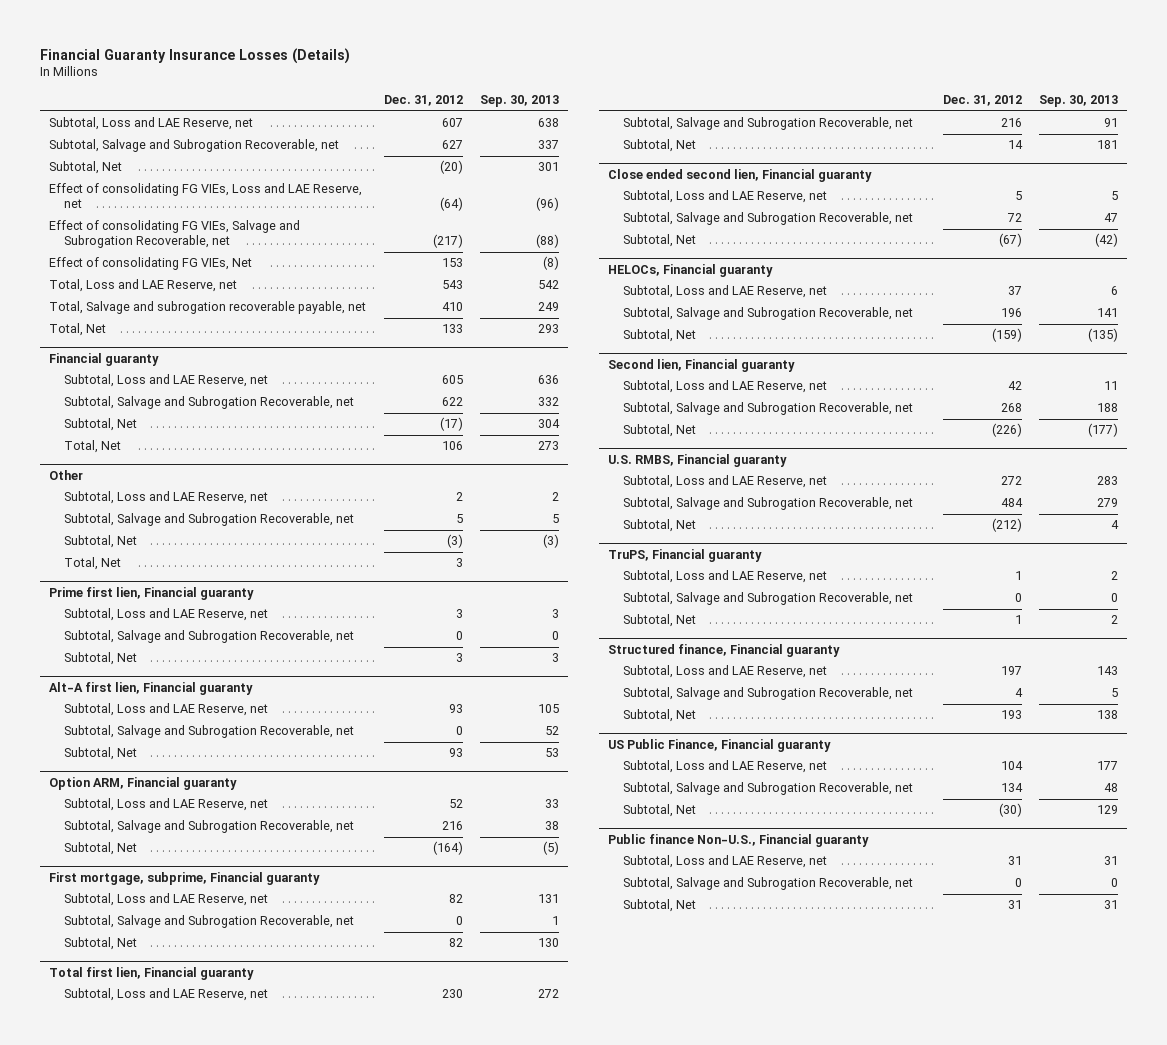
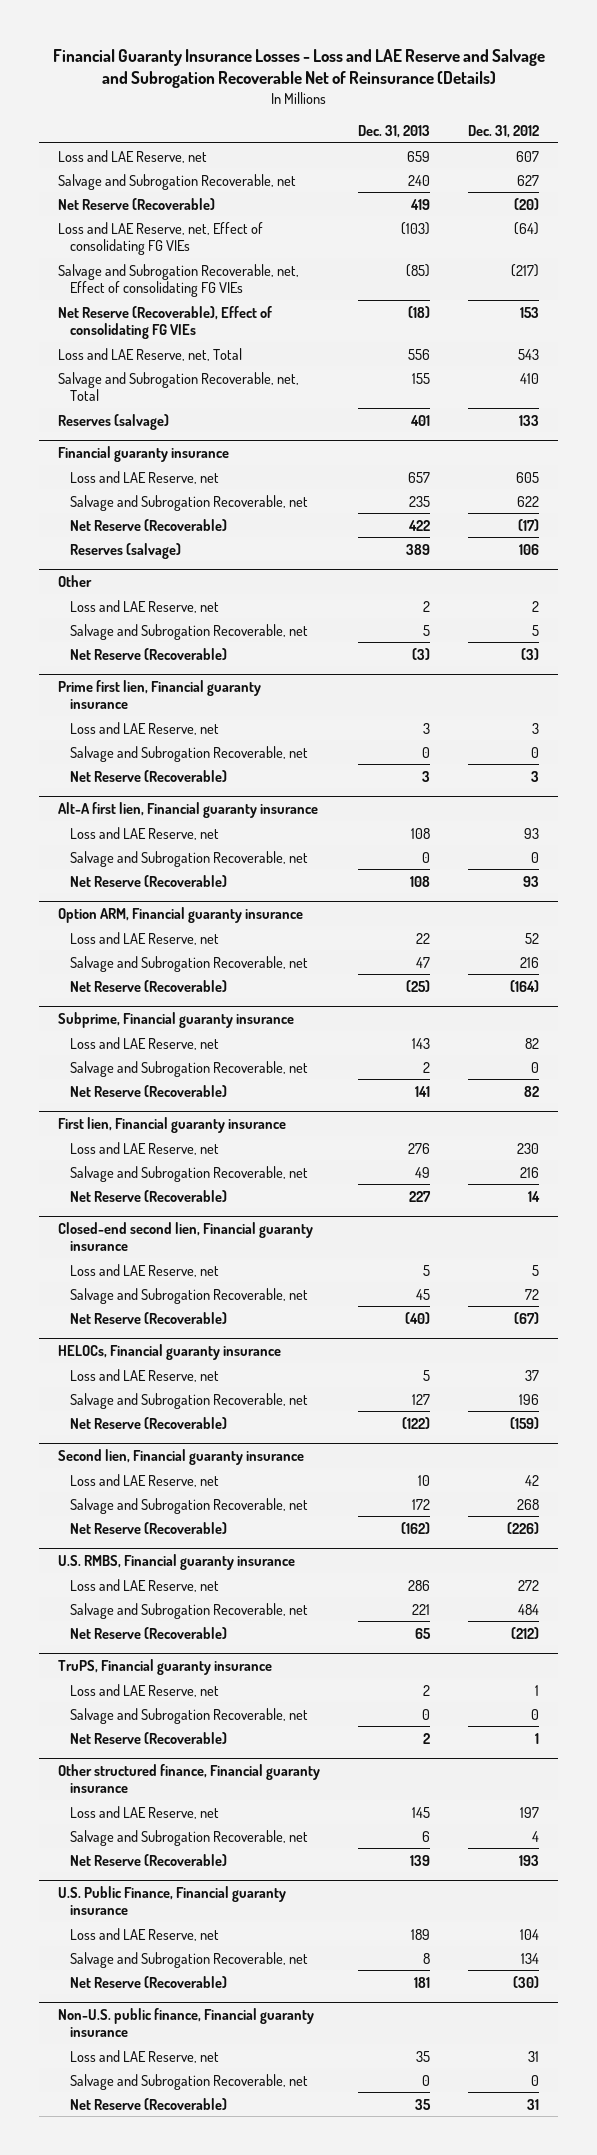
- Financial Guaranty Insurance Losses (Details)
+ Financial Guaranty Insurance Losses - Loss and LAE Reserve and Salvage and Subrogation Recoverable Net of Reinsurance (Details)
- | Dec. 31, 2012 | Sep. 30, 2013
+ | Dec. 31, 2013 | Dec. 31, 2012
- Subtotal, Loss and LAE Reserve, net | 607 | 638
- Subtotal, Salvage and Subrogation Recoverable, net | 627 | 337
- Subtotal, Net | (20) | 301
- Effect of consolidating FG VIEs, Loss and LAE Reserve, net | (64) | (96)
- Effect of consolidating FG VIEs, Salvage and Subrogation Recoverable, net | (217) | (88)
- Effect of consolidating FG VIEs, Net | 153 | (8)
- Total, Loss and LAE Reserve, net | 543 | 542
- Total, Salvage and subrogation recoverable payable, net | 410 | 249
- Total, Net | 133 | 293
- Financial guaranty
- Subtotal, Loss and LAE Reserve, net | 605 | 636
- Subtotal, Salvage and Subrogation Recoverable, net | 622 | 332
- Subtotal, Net | (17) | 304
- Total, Net | 106 | 273
+ Loss and LAE Reserve, net | 659 | 607
+ Salvage and Subrogation Recoverable, net | 240 | 627
+ Net Reserve (Recoverable) | 419 | (20)
+ Loss and LAE Reserve, net, Effect of consolidating FG VIEs | (103) | (64)
+ Salvage and Subrogation Recoverable, net, Effect of consolidating FG VIEs | (85) | (217)
+ Net Reserve (Recoverable), Effect of consolidating FG VIEs | (18) | 153
+ Loss and LAE Reserve, net, Total | 556 | 543
+ Salvage and Subrogation Recoverable, net, Total | 155 | 410
+ Reserves (salvage) | 401 | 133
+ Financial guaranty insurance
+ Loss and LAE Reserve, net | 657 | 605
+ Salvage and Subrogation Recoverable, net | 235 | 622
+ Net Reserve (Recoverable) | 422 | (17)
+ Reserves (salvage) | 389 | 106
@ Other
- Subtotal, Loss and LAE Reserve, net | 2 | 2
- Subtotal, Salvage and Subrogation Recoverable, net | 5 | 5
- Subtotal, Net | (3) | (3)
- Total, Net | 3 |
- Prime first lien, Financial guaranty
- Subtotal, Loss and LAE Reserve, net | 3 | 3
- Subtotal, Salvage and Subrogation Recoverable, net | 0 | 0
- Subtotal, Net | 3 | 3
- Alt-A first lien, Financial guaranty
- Subtotal, Loss and LAE Reserve, net | 93 | 105
- Subtotal, Salvage and Subrogation Recoverable, net | 0 | 52
- Subtotal, Net | 93 | 53
- Option ARM, Financial guaranty
- Subtotal, Loss and LAE Reserve, net | 52 | 33
- Subtotal, Salvage and Subrogation Recoverable, net | 216 | 38
- Subtotal, Net | (164) | (5)
- First mortgage, subprime, Financial guaranty
- Subtotal, Loss and LAE Reserve, net | 82 | 131
- Subtotal, Salvage and Subrogation Recoverable, net | 0 | 1
- Subtotal, Net | 82 | 130
- Total first lien, Financial guaranty
- Subtotal, Loss and LAE Reserve, net | 230 | 272
- Subtotal, Salvage and Subrogation Recoverable, net | 216 | 91
- Subtotal, Net | 14 | 181
- Close ended second lien, Financial guaranty
- Subtotal, Loss and LAE Reserve, net | 5 | 5
- Subtotal, Salvage and Subrogation Recoverable, net | 72 | 47
- Subtotal, Net | (67) | (42)
- HELOCs, Financial guaranty
- Subtotal, Loss and LAE Reserve, net | 37 | 6
- Subtotal, Salvage and Subrogation Recoverable, net | 196 | 141
- Subtotal, Net | (159) | (135)
- Second lien, Financial guaranty
- Subtotal, Loss and LAE Reserve, net | 42 | 11
- Subtotal, Salvage and Subrogation Recoverable, net | 268 | 188
- Subtotal, Net | (226) | (177)
- U.S. RMBS, Financial guaranty
- Subtotal, Loss and LAE Reserve, net | 272 | 283
- Subtotal, Salvage and Subrogation Recoverable, net | 484 | 279
- Subtotal, Net | (212) | 4
- TruPS, Financial guaranty
- Subtotal, Loss and LAE Reserve, net | 1 | 2
- Subtotal, Salvage and Subrogation Recoverable, net | 0 | 0
- Subtotal, Net | 1 | 2
- Structured finance, Financial guaranty
- Subtotal, Loss and LAE Reserve, net | 197 | 143
- Subtotal, Salvage and Subrogation Recoverable, net | 4 | 5
- Subtotal, Net | 193 | 138
- US Public Finance, Financial guaranty
- Subtotal, Loss and LAE Reserve, net | 104 | 177
- Subtotal, Salvage and Subrogation Recoverable, net | 134 | 48
- Subtotal, Net | (30) | 129
- Public finance Non-U.S., Financial guaranty
- Subtotal, Loss and LAE Reserve, net | 31 | 31
- Subtotal, Salvage and Subrogation Recoverable, net | 0 | 0
- Subtotal, Net | 31 | 31
@ Other
+ Loss and LAE Reserve, net | 2 | 2
+ Salvage and Subrogation Recoverable, net | 5 | 5
+ Net Reserve (Recoverable) | (3) | (3)
+ Prime first lien, Financial guaranty insurance
+ Loss and LAE Reserve, net | 3 | 3
+ Salvage and Subrogation Recoverable, net | 0 | 0
+ Net Reserve (Recoverable) | 3 | 3
+ Alt-A first lien, Financial guaranty insurance
+ Loss and LAE Reserve, net | 108 | 93
+ Salvage and Subrogation Recoverable, net | 0 | 0
+ Net Reserve (Recoverable) | 108 | 93
+ Option ARM, Financial guaranty insurance
+ Loss and LAE Reserve, net | 22 | 52
+ Salvage and Subrogation Recoverable, net | 47 | 216
+ Net Reserve (Recoverable) | (25) | (164)
+ Subprime, Financial guaranty insurance
+ Loss and LAE Reserve, net | 143 | 82
+ Salvage and Subrogation Recoverable, net | 2 | 0
+ Net Reserve (Recoverable) | 141 | 82
+ First lien, Financial guaranty insurance
+ Loss and LAE Reserve, net | 276 | 230
+ Salvage and Subrogation Recoverable, net | 49 | 216
+ Net Reserve (Recoverable) | 227 | 14
+ Closed-end second lien, Financial guaranty insurance
+ Loss and LAE Reserve, net | 5 | 5
+ Salvage and Subrogation Recoverable, net | 45 | 72
+ Net Reserve (Recoverable) | (40) | (67)
+ HELOCs, Financial guaranty insurance
+ Loss and LAE Reserve, net | 5 | 37
+ Salvage and Subrogation Recoverable, net | 127 | 196
+ Net Reserve (Recoverable) | (122) | (159)
+ Second lien, Financial guaranty insurance
+ Loss and LAE Reserve, net | 10 | 42
+ Salvage and Subrogation Recoverable, net | 172 | 268
+ Net Reserve (Recoverable) | (162) | (226)
+ U.S. RMBS, Financial guaranty insurance
+ Loss and LAE Reserve, net | 286 | 272
+ Salvage and Subrogation Recoverable, net | 221 | 484
+ Net Reserve (Recoverable) | 65 | (212)
+ TruPS, Financial guaranty insurance
+ Loss and LAE Reserve, net | 2 | 1
+ Salvage and Subrogation Recoverable, net | 0 | 0
+ Net Reserve (Recoverable) | 2 | 1
+ Other structured finance, Financial guaranty insurance
+ Loss and LAE Reserve, net | 145 | 197
+ Salvage and Subrogation Recoverable, net | 6 | 4
+ Net Reserve (Recoverable) | 139 | 193
+ U.S. Public Finance, Financial guaranty insurance
+ Loss and LAE Reserve, net | 189 | 104
+ Salvage and Subrogation Recoverable, net | 8 | 134
+ Net Reserve (Recoverable) | 181 | (30)
+ Non-U.S. public finance, Financial guaranty insurance
+ Loss and LAE Reserve, net | 35 | 31
+ Salvage and Subrogation Recoverable, net | 0 | 0
+ Net Reserve (Recoverable) | 35 | 31

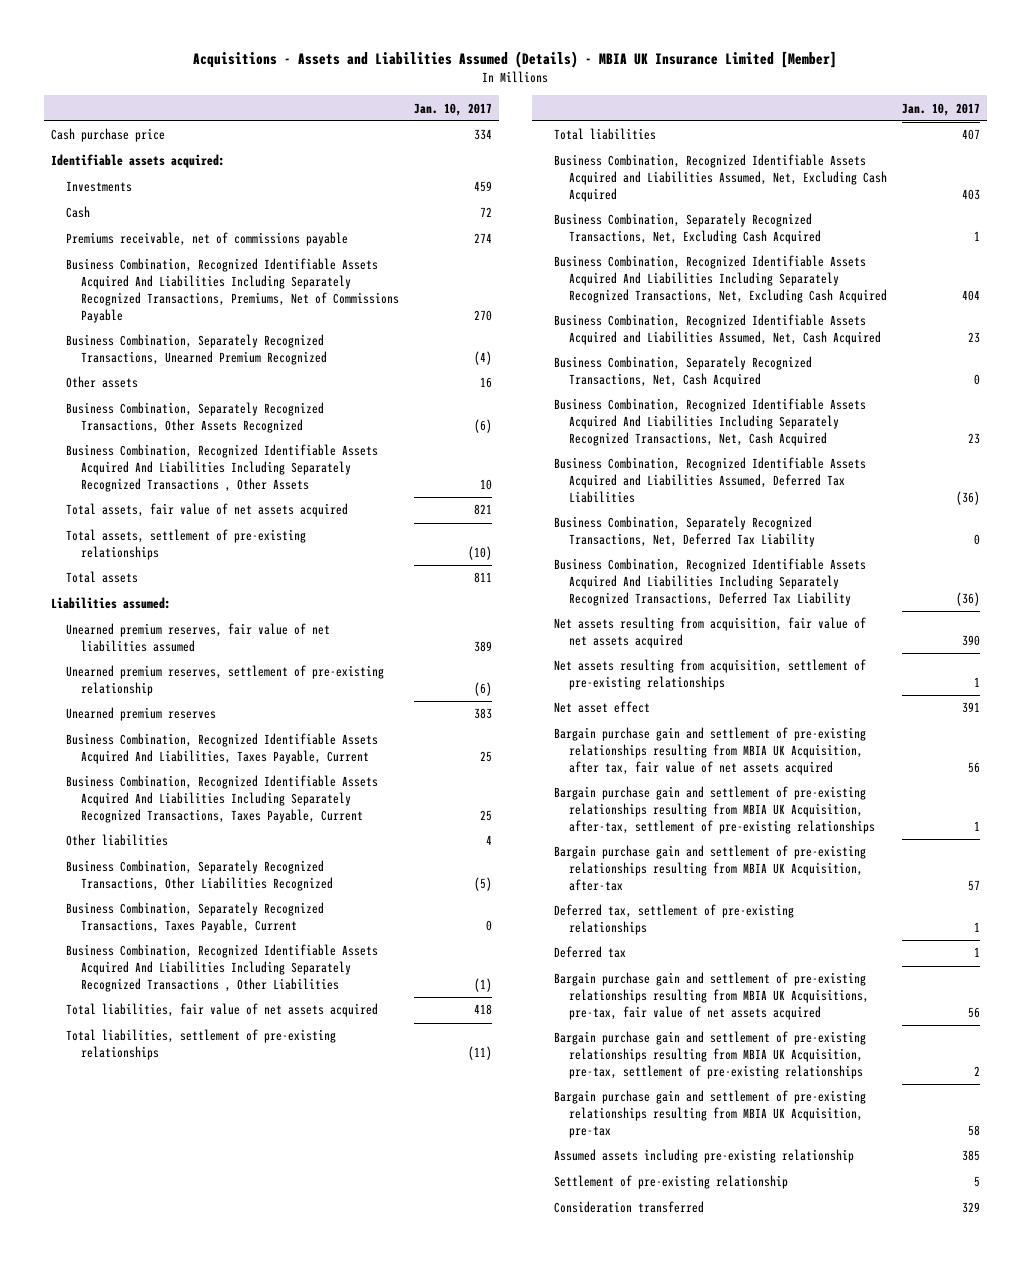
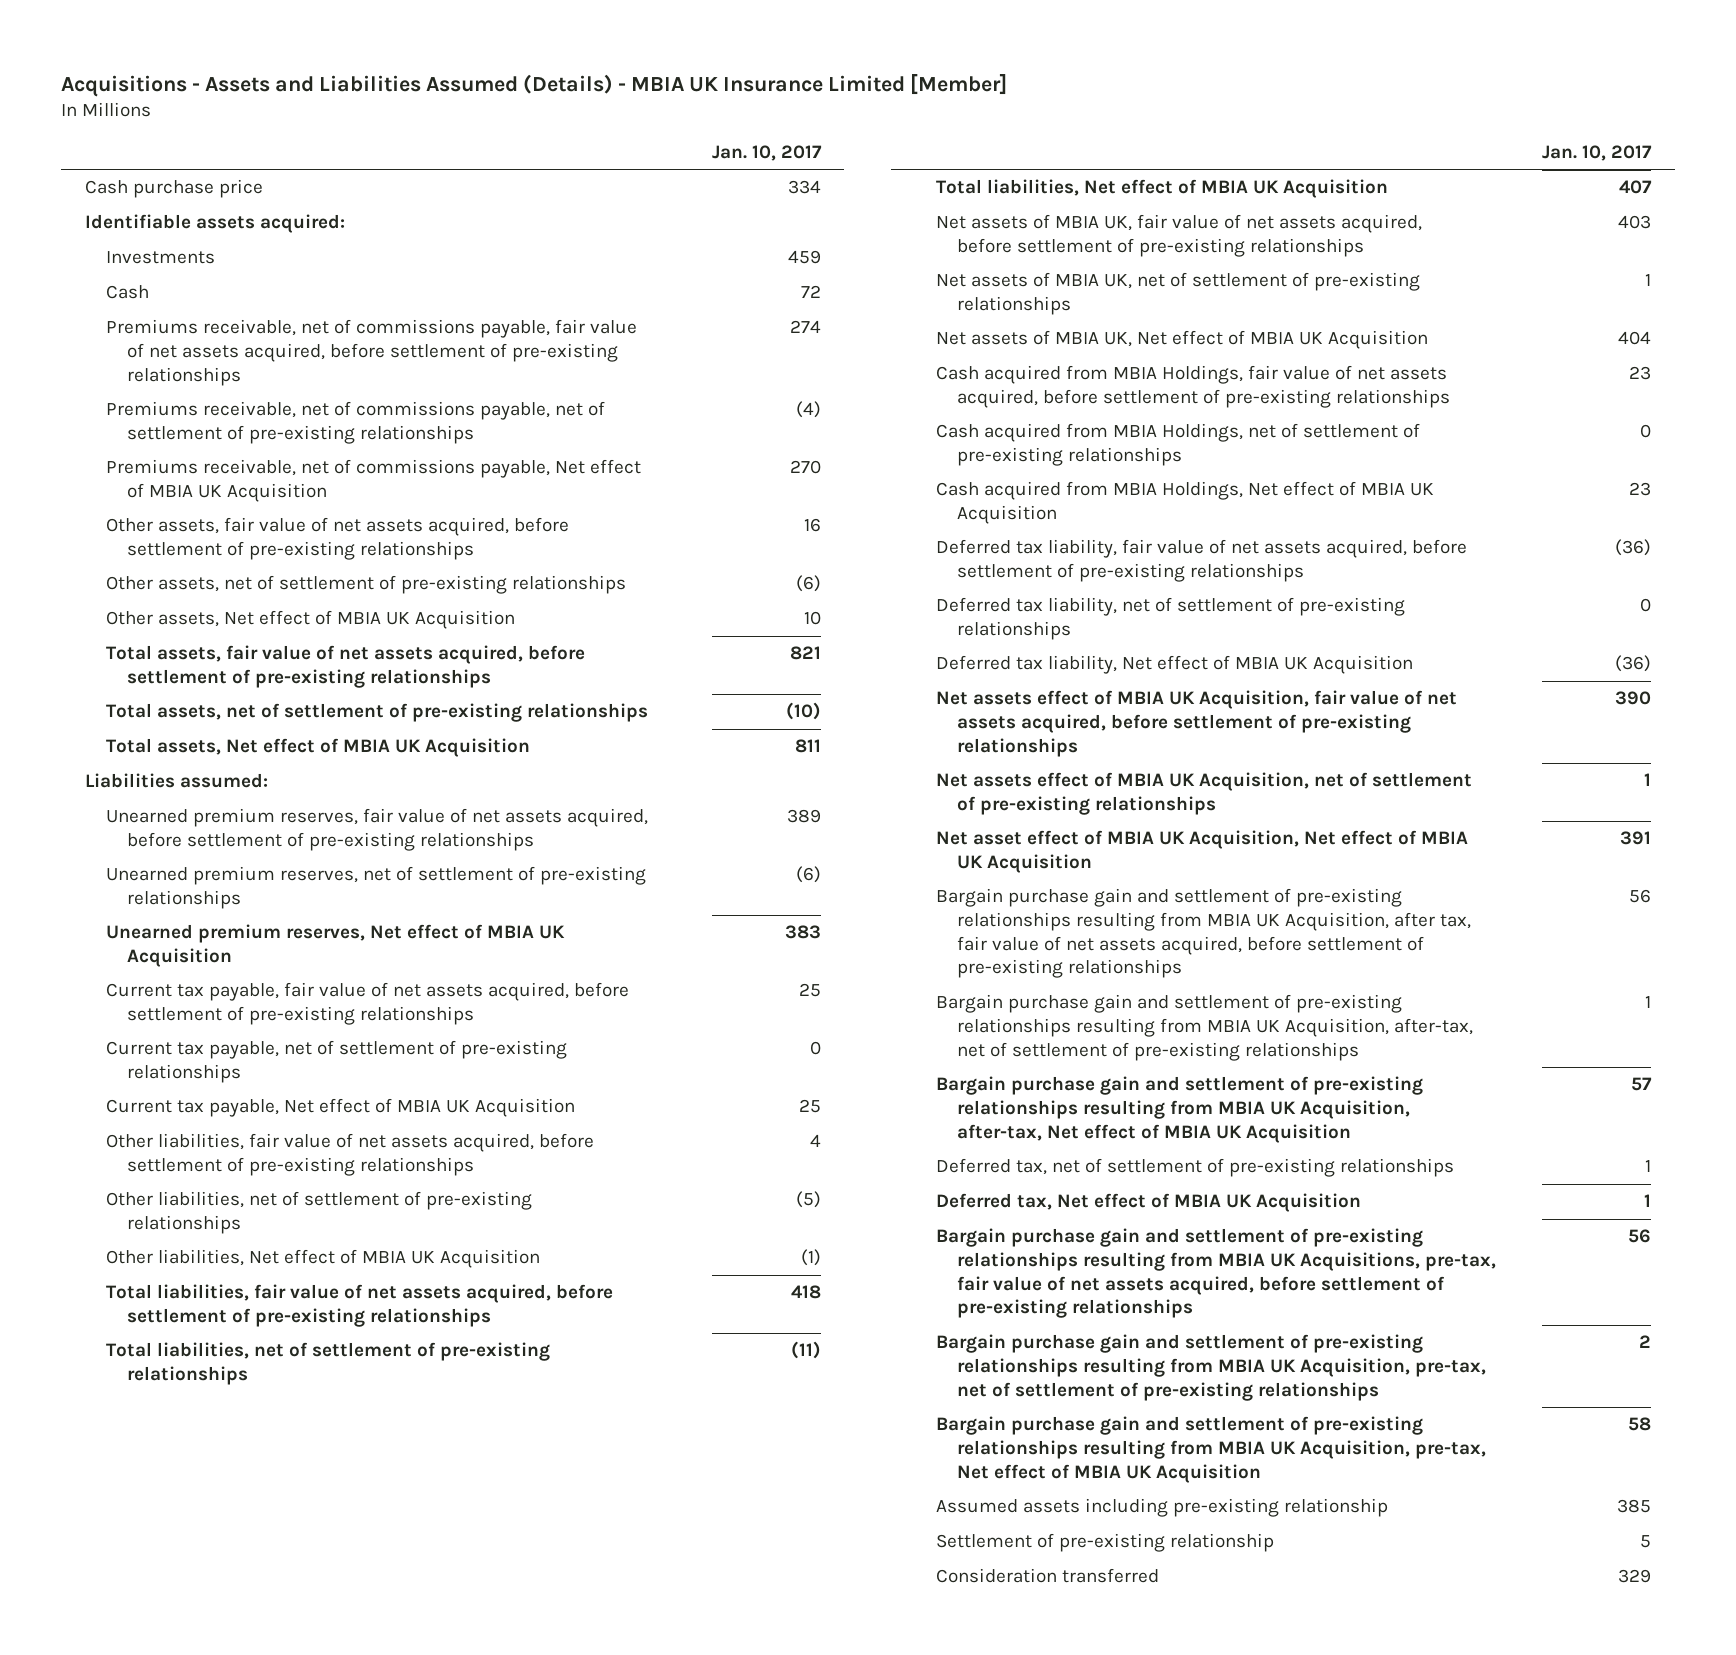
- Premiums receivable, net of commissions payable | 274
- Business Combination, Recognized Identifiable Assets Acquired And Liabilities Including Separately Recognized Transactions, Premiums, Net of Commissions Payable | 270
- Business Combination, Separately Recognized Transactions, Unearned Premium Recognized | (4)
- Other assets | 16
- Business Combination, Separately Recognized Transactions, Other Assets Recognized | (6)
- Business Combination, Recognized Identifiable Assets Acquired And Liabilities Including Separately Recognized Transactions , Other Assets | 10
- Total assets, fair value of net assets acquired | 821
- Total assets, settlement of pre-existing relationships | (10)
- Total assets | 811
+ Premiums receivable, net of commissions payable, fair value of net assets acquired, before settlement of pre-existing relationships | 274
+ Premiums receivable, net of commissions payable, net of settlement of pre-existing relationships | (4)
+ Premiums receivable, net of commissions payable, Net effect of MBIA UK Acquisition | 270
+ Other assets, fair value of net assets acquired, before settlement of pre-existing relationships | 16
+ Other assets, net of settlement of pre-existing relationships | (6)
+ Other assets, Net effect of MBIA UK Acquisition | 10
+ Total assets, fair value of net assets acquired, before settlement of pre-existing relationships | 821
+ Total assets, net of settlement of pre-existing relationships | (10)
+ Total assets, Net effect of MBIA UK Acquisition | 811
- Unearned premium reserves, fair value of net liabilities assumed | 389
- Unearned premium reserves, settlement of pre-existing relationship | (6)
- Unearned premium reserves | 383
- Business Combination, Recognized Identifiable Assets Acquired And Liabilities, Taxes Payable, Current | 25
- Business Combination, Recognized Identifiable Assets Acquired And Liabilities Including Separately Recognized Transactions, Taxes Payable, Current | 25
- Other liabilities | 4
- Business Combination, Separately Recognized Transactions, Other Liabilities Recognized | (5)
- Business Combination, Separately Recognized Transactions, Taxes Payable, Current | 0
- Business Combination, Recognized Identifiable Assets Acquired And Liabilities Including Separately Recognized Transactions , Other Liabilities | (1)
- Total liabilities, fair value of net assets acquired | 418
- Total liabilities, settlement of pre-existing relationships | (11)
- Total liabilities | 407
- Business Combination, Recognized Identifiable Assets Acquired and Liabilities Assumed, Net, Excluding Cash Acquired | 403
- Business Combination, Separately Recognized Transactions, Net, Excluding Cash Acquired | 1
- Business Combination, Recognized Identifiable Assets Acquired And Liabilities Including Separately Recognized Transactions, Net, Excluding Cash Acquired | 404
- Business Combination, Recognized Identifiable Assets Acquired and Liabilities Assumed, Net, Cash Acquired | 23
- Business Combination, Separately Recognized Transactions, Net, Cash Acquired | 0
- Business Combination, Recognized Identifiable Assets Acquired And Liabilities Including Separately Recognized Transactions, Net, Cash Acquired | 23
- Business Combination, Recognized Identifiable Assets Acquired and Liabilities Assumed, Deferred Tax Liabilities | (36)
- Business Combination, Separately Recognized Transactions, Net, Deferred Tax Liability | 0
- Business Combination, Recognized Identifiable Assets Acquired And Liabilities Including Separately Recognized Transactions, Deferred Tax Liability | (36)
- Net assets resulting from acquisition, fair value of net assets acquired | 390
- Net assets resulting from acquisition, settlement of pre-existing relationships | 1
- Net asset effect | 391
- Bargain purchase gain and settlement of pre-existing relationships resulting from MBIA UK Acquisition, after tax, fair value of net assets acquired | 56
- Bargain purchase gain and settlement of pre-existing relationships resulting from MBIA UK Acquisition, after-tax, settlement of pre-existing relationships | 1
- Bargain purchase gain and settlement of pre-existing relationships resulting from MBIA UK Acquisition, after-tax | 57
- Deferred tax, settlement of pre-existing relationships | 1
- Deferred tax | 1
- Bargain purchase gain and settlement of pre-existing relationships resulting from MBIA UK Acquisitions, pre-tax, fair value of net assets acquired | 56
- Bargain purchase gain and settlement of pre-existing relationships resulting from MBIA UK Acquisition, pre-tax, settlement of pre-existing relationships | 2
- Bargain purchase gain and settlement of pre-existing relationships resulting from MBIA UK Acquisition, pre-tax | 58
+ Unearned premium reserves, fair value of net assets acquired, before settlement of pre-existing relationships | 389
+ Unearned premium reserves, net of settlement of pre-existing relationships | (6)
+ Unearned premium reserves, Net effect of MBIA UK Acquisition | 383
+ Current tax payable, fair value of net assets acquired, before settlement of pre-existing relationships | 25
+ Current tax payable, net of settlement of pre-existing relationships | 0
+ Current tax payable, Net effect of MBIA UK Acquisition | 25
+ Other liabilities, fair value of net assets acquired, before settlement of pre-existing relationships | 4
+ Other liabilities, net of settlement of pre-existing relationships | (5)
+ Other liabilities, Net effect of MBIA UK Acquisition | (1)
+ Total liabilities, fair value of net assets acquired, before settlement of pre-existing relationships | 418
+ Total liabilities, net of settlement of pre-existing relationships | (11)
+ Total liabilities, Net effect of MBIA UK Acquisition | 407
+ Net assets of MBIA UK, fair value of net assets acquired, before settlement of pre-existing relationships | 403
+ Net assets of MBIA UK, net of settlement of pre-existing relationships | 1
+ Net assets of MBIA UK, Net effect of MBIA UK Acquisition | 404
+ Cash acquired from MBIA Holdings, fair value of net assets acquired, before settlement of pre-existing relationships | 23
+ Cash acquired from MBIA Holdings, net of settlement of pre-existing relationships | 0
+ Cash acquired from MBIA Holdings, Net effect of MBIA UK Acquisition | 23
+ Deferred tax liability, fair value of net assets acquired, before settlement of pre-existing relationships | (36)
+ Deferred tax liability, net of settlement of pre-existing relationships | 0
+ Deferred tax liability, Net effect of MBIA UK Acquisition | (36)
+ Net assets effect of MBIA UK Acquisition, fair value of net assets acquired, before settlement of pre-existing relationships | 390
+ Net assets effect of MBIA UK Acquisition, net of settlement of pre-existing relationships | 1
+ Net asset effect of MBIA UK Acquisition, Net effect of MBIA UK Acquisition | 391
+ Bargain purchase gain and settlement of pre-existing relationships resulting from MBIA UK Acquisition, after tax, fair value of net assets acquired, before settlement of pre-existing relationships | 56
+ Bargain purchase gain and settlement of pre-existing relationships resulting from MBIA UK Acquisition, after-tax, net of settlement of pre-existing relationships | 1
+ Bargain purchase gain and settlement of pre-existing relationships resulting from MBIA UK Acquisition, after-tax, Net effect of MBIA UK Acquisition | 57
+ Deferred tax, net of settlement of pre-existing relationships | 1
+ Deferred tax, Net effect of MBIA UK Acquisition | 1
+ Bargain purchase gain and settlement of pre-existing relationships resulting from MBIA UK Acquisitions, pre-tax, fair value of net assets acquired, before settlement of pre-existing relationships | 56
+ Bargain purchase gain and settlement of pre-existing relationships resulting from MBIA UK Acquisition, pre-tax, net of settlement of pre-existing relationships | 2
+ Bargain purchase gain and settlement of pre-existing relationships resulting from MBIA UK Acquisition, pre-tax, Net effect of MBIA UK Acquisition | 58

